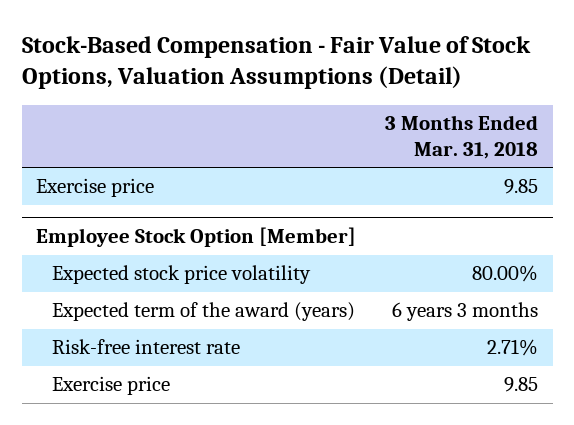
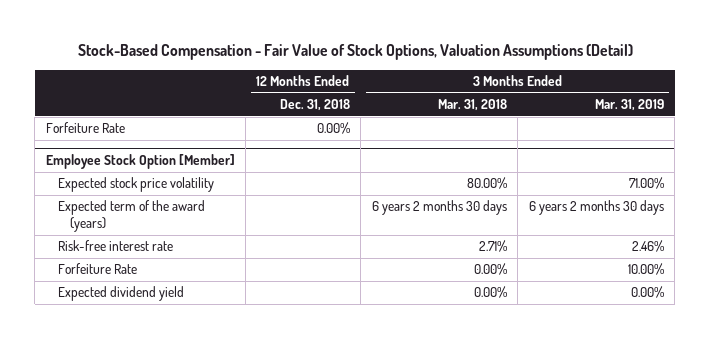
- | 3 Months Ended Mar. 31, 2018
+ | 12 Months Ended Dec. 31, 2018 | 3 Months Ended Mar. 31, 2018 | 3 Months Ended Mar. 31, 2019
- Exercise price | 9.85
+ Forfeiture Rate | 0.00% | |
@ Employee Stock Option [Member]
- Expected term of the award (years) | 6 years 3 months
+ Expected term of the award (years) | | 6 years 2 months 30 days | 6 years 2 months 30 days
- Exercise price | 9.85
+ Forfeiture Rate | | 0.00% | 10.00%
+ Expected dividend yield | | 0.00% | 0.00%

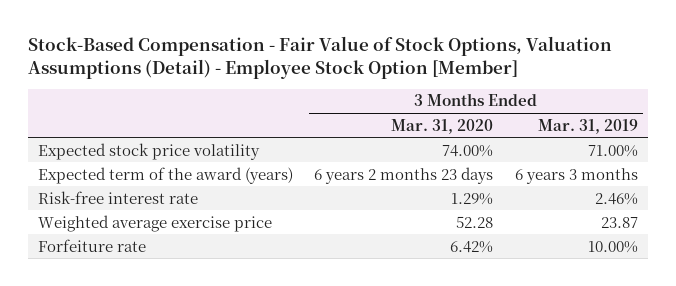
- Stock-Based Compensation - Fair Value of Stock Options, Valuation Assumptions (Detail)
+ Stock-Based Compensation - Fair Value of Stock Options, Valuation Assumptions (Detail) - Employee Stock Option [Member]
- | 12 Months Ended Dec. 31, 2018 | 3 Months Ended Mar. 31, 2018 | 3 Months Ended Mar. 31, 2019
+ | 3 Months Ended Mar. 31, 2020 | 3 Months Ended Mar. 31, 2019
- Forfeiture Rate | 0.00% | |
- Employee Stock Option [Member]
- Expected term of the award (years) | | 6 years 2 months 30 days | 6 years 2 months 30 days
+ Expected term of the award (years) | 6 years 2 months 23 days | 6 years 3 months
- Forfeiture Rate | | 0.00% | 10.00%
- Expected dividend yield | | 0.00% | 0.00%
+ Weighted average exercise price | 52.28 | 23.87
+ Forfeiture rate | 6.42% | 10.00%

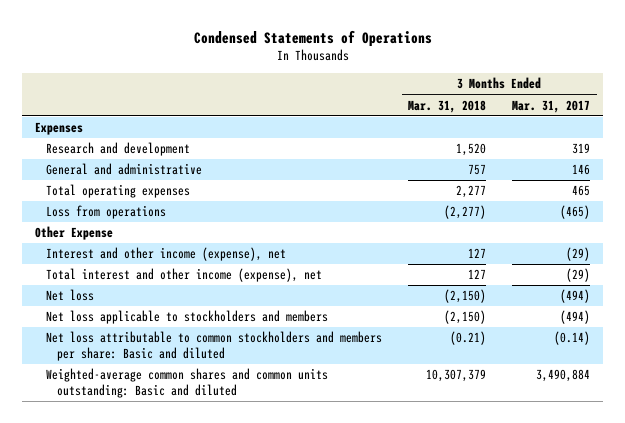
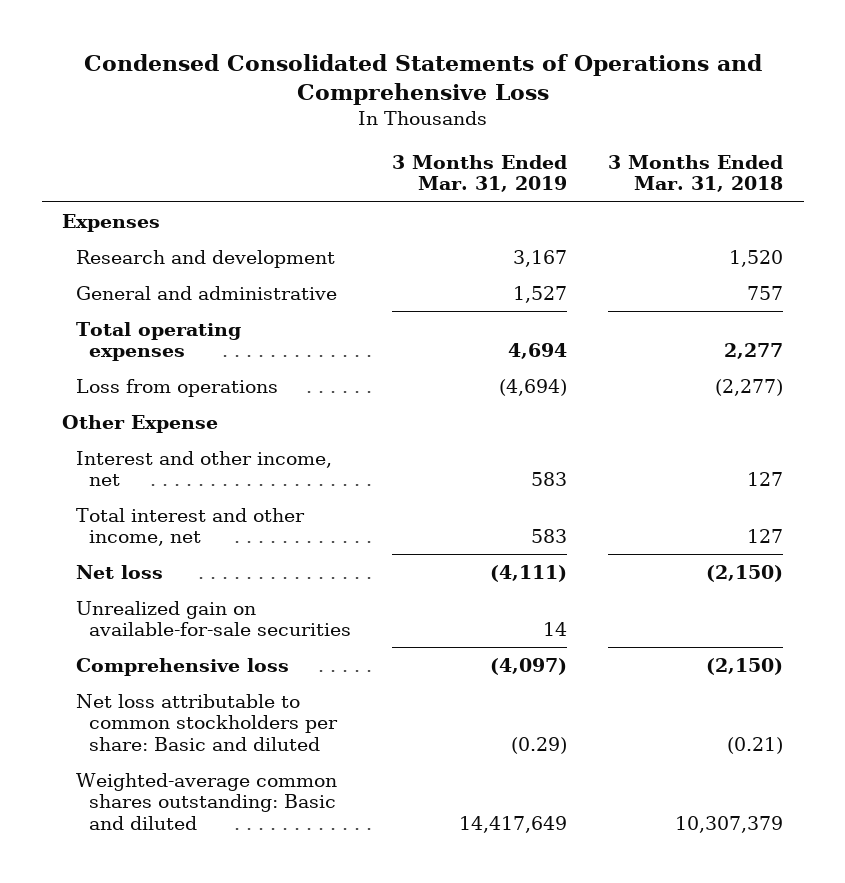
- Condensed Statements of Operations
+ Condensed Consolidated Statements of Operations and Comprehensive Loss
- | 3 Months Ended Mar. 31, 2018 | 3 Months Ended Mar. 31, 2017
+ | 3 Months Ended Mar. 31, 2019 | 3 Months Ended Mar. 31, 2018
- Interest and other income (expense), net | 127 | (29)
- Total interest and other income (expense), net | 127 | (29)
+ Interest and other income, net | 583 | 127
+ Total interest and other income, net | 583 | 127
- Net loss applicable to stockholders and members | (2,150) | (494)
- Net loss attributable to common stockholders and members per share: Basic and diluted | (0.21) | (0.14)
- Weighted-average common shares and common units outstanding: Basic and diluted | 10,307,379 | 3,490,884
+ Unrealized gain on available-for-sale securities | 14 |
+ Comprehensive loss | (4,097) | (2,150)
+ Net loss attributable to common stockholders per share: Basic and diluted | (0.29) | (0.21)
+ Weighted-average common shares outstanding: Basic and diluted | 14,417,649 | 10,307,379

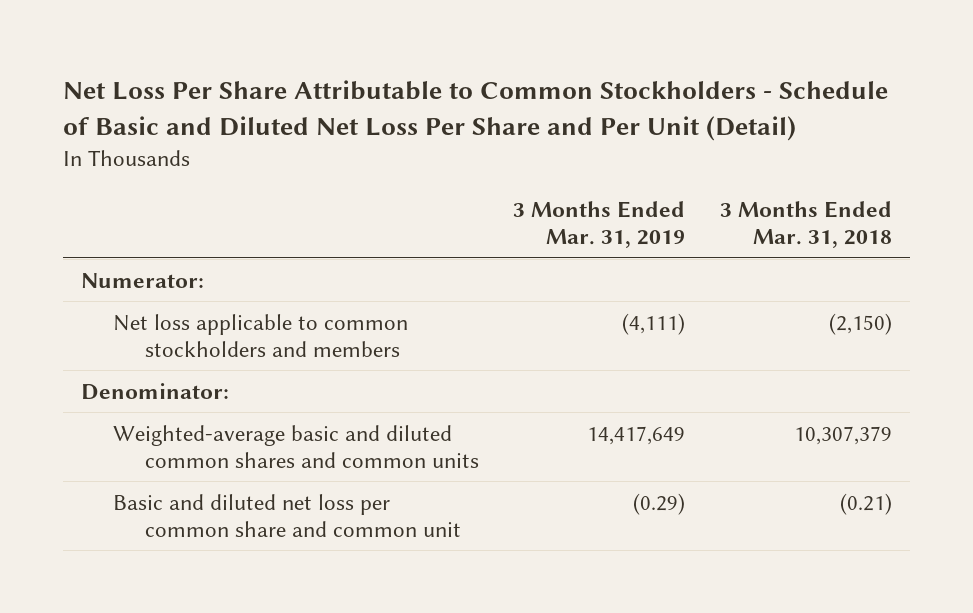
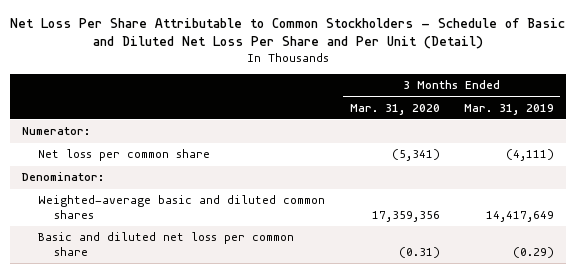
- | 3 Months Ended Mar. 31, 2019 | 3 Months Ended Mar. 31, 2018
+ | 3 Months Ended Mar. 31, 2020 | 3 Months Ended Mar. 31, 2019
- Net loss applicable to common stockholders and members | (4,111) | (2,150)
+ Net loss per common share | (5,341) | (4,111)
- Weighted-average basic and diluted common shares and common units | 14,417,649 | 10,307,379
- Basic and diluted net loss per common share and common unit | (0.29) | (0.21)
+ Weighted-average basic and diluted common shares | 17,359,356 | 14,417,649
+ Basic and diluted net loss per common share | (0.31) | (0.29)

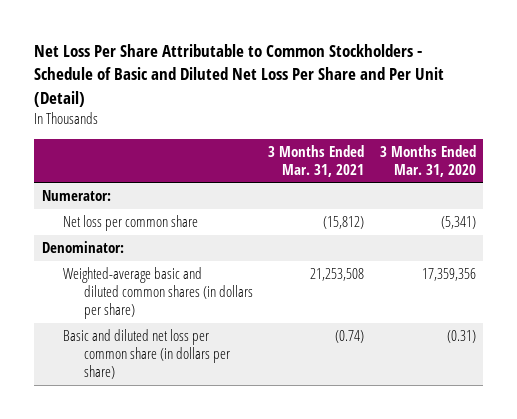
- | 3 Months Ended Mar. 31, 2020 | 3 Months Ended Mar. 31, 2019
+ | 3 Months Ended Mar. 31, 2021 | 3 Months Ended Mar. 31, 2020
- Weighted-average basic and diluted common shares | 17,359,356 | 14,417,649
- Basic and diluted net loss per common share | (0.31) | (0.29)
+ Weighted-average basic and diluted common shares (in dollars per share) | 21,253,508 | 17,359,356
+ Basic and diluted net loss per common share (in dollars per share) | (0.74) | (0.31)

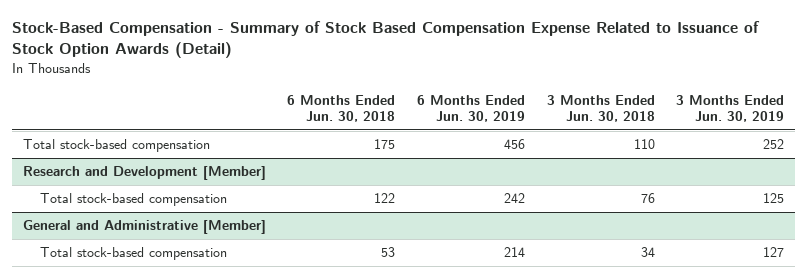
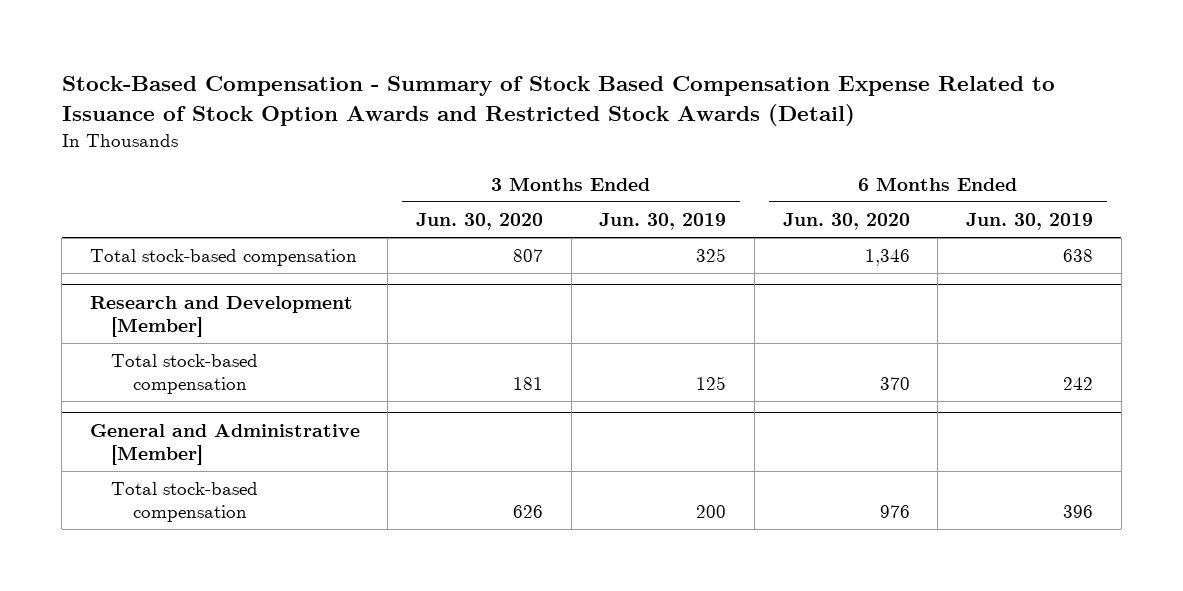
- Stock-Based Compensation - Summary of Stock Based Compensation Expense Related to Issuance of Stock Option Awards (Detail)
+ Stock-Based Compensation - Summary of Stock Based Compensation Expense Related to Issuance of Stock Option Awards and Restricted Stock Awards (Detail)
- | 6 Months Ended Jun. 30, 2018 | 6 Months Ended Jun. 30, 2019 | 3 Months Ended Jun. 30, 2018 | 3 Months Ended Jun. 30, 2019
+ | 3 Months Ended Jun. 30, 2020 | 3 Months Ended Jun. 30, 2019 | 6 Months Ended Jun. 30, 2020 | 6 Months Ended Jun. 30, 2019
- Total stock-based compensation | 175 | 456 | 110 | 252
+ Total stock-based compensation | 807 | 325 | 1,346 | 638
@ General and Administrative [Member]
- Total stock-based compensation | 53 | 214 | 34 | 127
+ Total stock-based compensation | 626 | 200 | 976 | 396

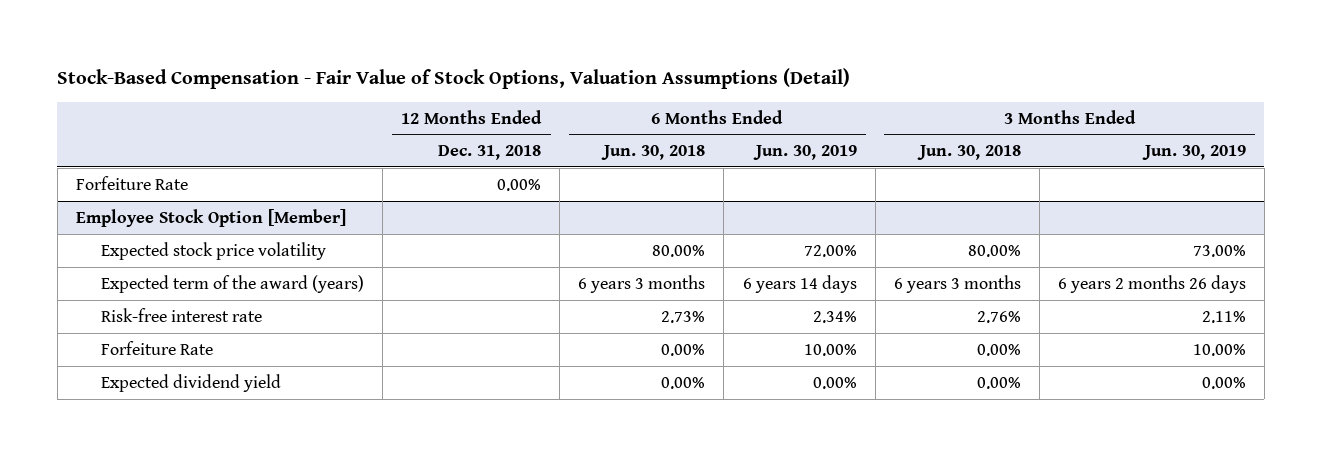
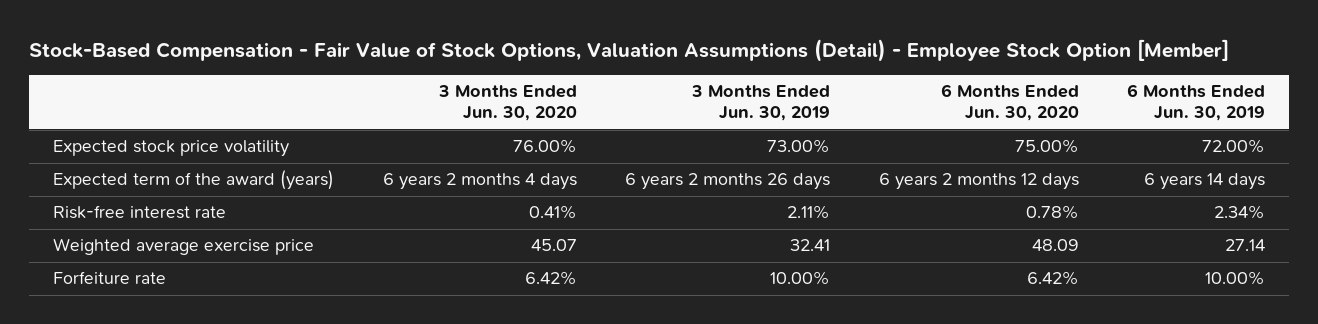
- Stock-Based Compensation - Fair Value of Stock Options, Valuation Assumptions (Detail)
+ Stock-Based Compensation - Fair Value of Stock Options, Valuation Assumptions (Detail) - Employee Stock Option [Member]
- | 12 Months Ended Dec. 31, 2018 | 6 Months Ended Jun. 30, 2018 | 6 Months Ended Jun. 30, 2019 | 3 Months Ended Jun. 30, 2018 | 3 Months Ended Jun. 30, 2019
+ | 3 Months Ended Jun. 30, 2020 | 3 Months Ended Jun. 30, 2019 | 6 Months Ended Jun. 30, 2020 | 6 Months Ended Jun. 30, 2019
- Forfeiture Rate | 0.00% | | | |
- Employee Stock Option [Member]
- Forfeiture Rate | | 0.00% | 10.00% | 0.00% | 10.00%
- Expected dividend yield | | 0.00% | 0.00% | 0.00% | 0.00%
+ Weighted average exercise price | 45.07 | 32.41 | 48.09 | 27.14
+ Forfeiture rate | 6.42% | 10.00% | 6.42% | 10.00%

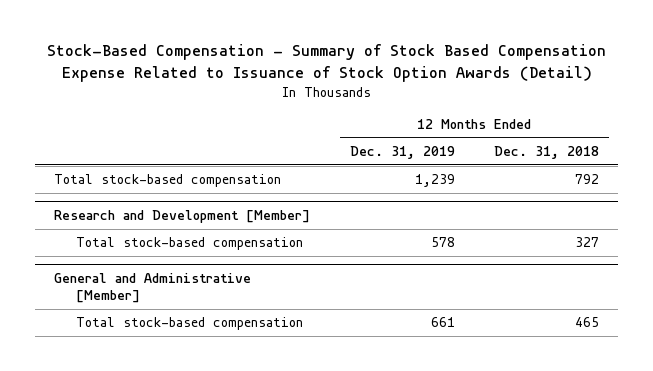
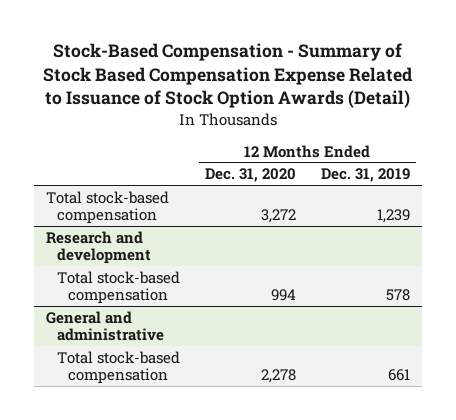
- | 12 Months Ended Dec. 31, 2019 | 12 Months Ended Dec. 31, 2018
+ | 12 Months Ended Dec. 31, 2020 | 12 Months Ended Dec. 31, 2019
- Research and Development [Member]
+ Research and development
- General and Administrative [Member]
+ General and administrative

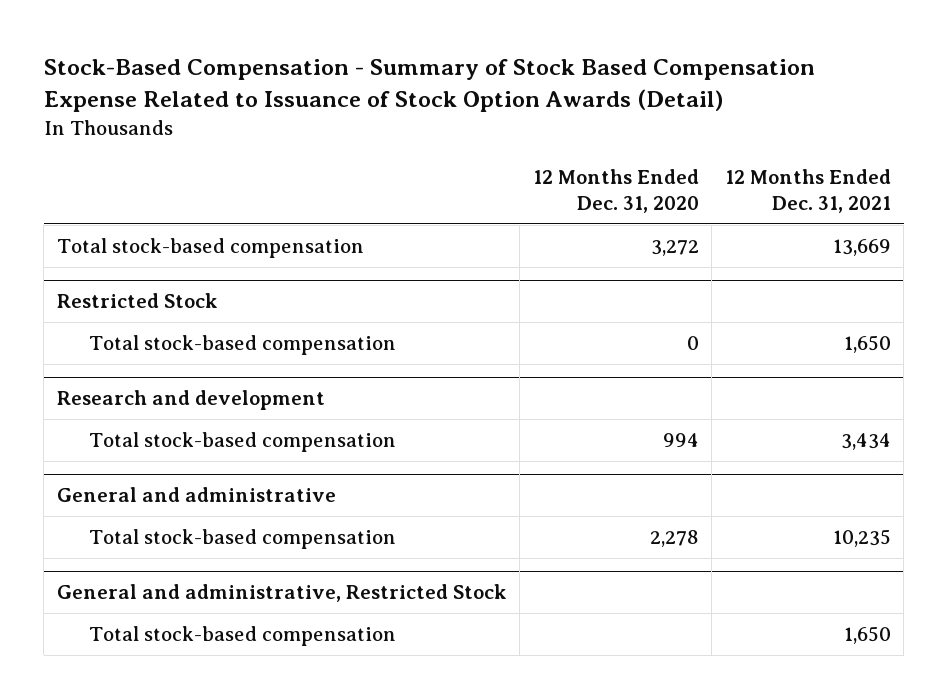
- | 12 Months Ended Dec. 31, 2020 | 12 Months Ended Dec. 31, 2019
+ | 12 Months Ended Dec. 31, 2020 | 12 Months Ended Dec. 31, 2021
+ Restricted Stock
+ Total stock-based compensation | 0 | 1,650
+ General and administrative, Restricted Stock
+ Total stock-based compensation | | 1,650

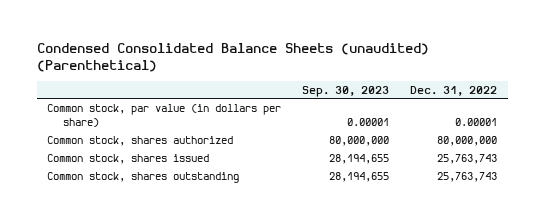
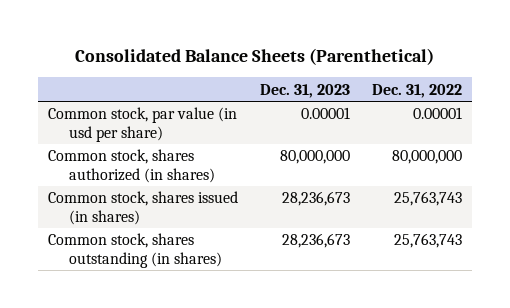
- Condensed Consolidated Balance Sheets (unaudited) (Parenthetical)
+ Consolidated Balance Sheets (Parenthetical)
- | Sep. 30, 2023 | Dec. 31, 2022
+ | Dec. 31, 2023 | Dec. 31, 2022
- Common stock, par value (in dollars per share) | 0.00001 | 0.00001
- Common stock, shares authorized | 80,000,000 | 80,000,000
- Common stock, shares issued | 28,194,655 | 25,763,743
- Common stock, shares outstanding | 28,194,655 | 25,763,743
+ Common stock, par value (in usd per share) | 0.00001 | 0.00001
+ Common stock, shares authorized (in shares) | 80,000,000 | 80,000,000
+ Common stock, shares issued (in shares) | 28,236,673 | 25,763,743
+ Common stock, shares outstanding (in shares) | 28,236,673 | 25,763,743

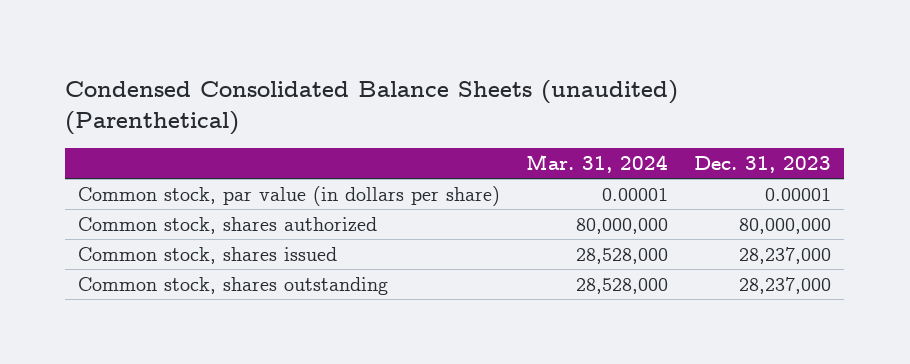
- Consolidated Balance Sheets (Parenthetical)
+ Condensed Consolidated Balance Sheets (unaudited) (Parenthetical)
- | Dec. 31, 2023 | Dec. 31, 2022
+ | Mar. 31, 2024 | Dec. 31, 2023
- Common stock, par value (in usd per share) | 0.00001 | 0.00001
- Common stock, shares authorized (in shares) | 80,000,000 | 80,000,000
- Common stock, shares issued (in shares) | 28,236,673 | 25,763,743
- Common stock, shares outstanding (in shares) | 28,236,673 | 25,763,743
+ Common stock, par value (in dollars per share) | 0.00001 | 0.00001
+ Common stock, shares authorized | 80,000,000 | 80,000,000
+ Common stock, shares issued | 28,528,000 | 28,237,000
+ Common stock, shares outstanding | 28,528,000 | 28,237,000

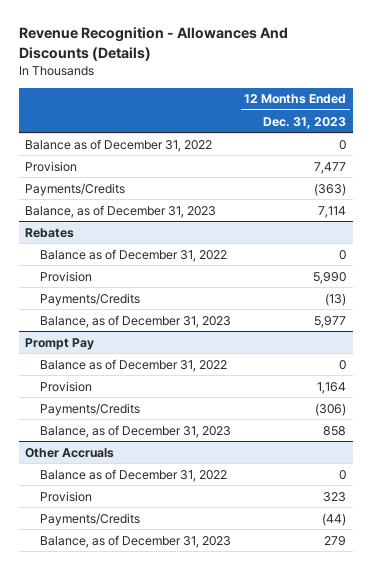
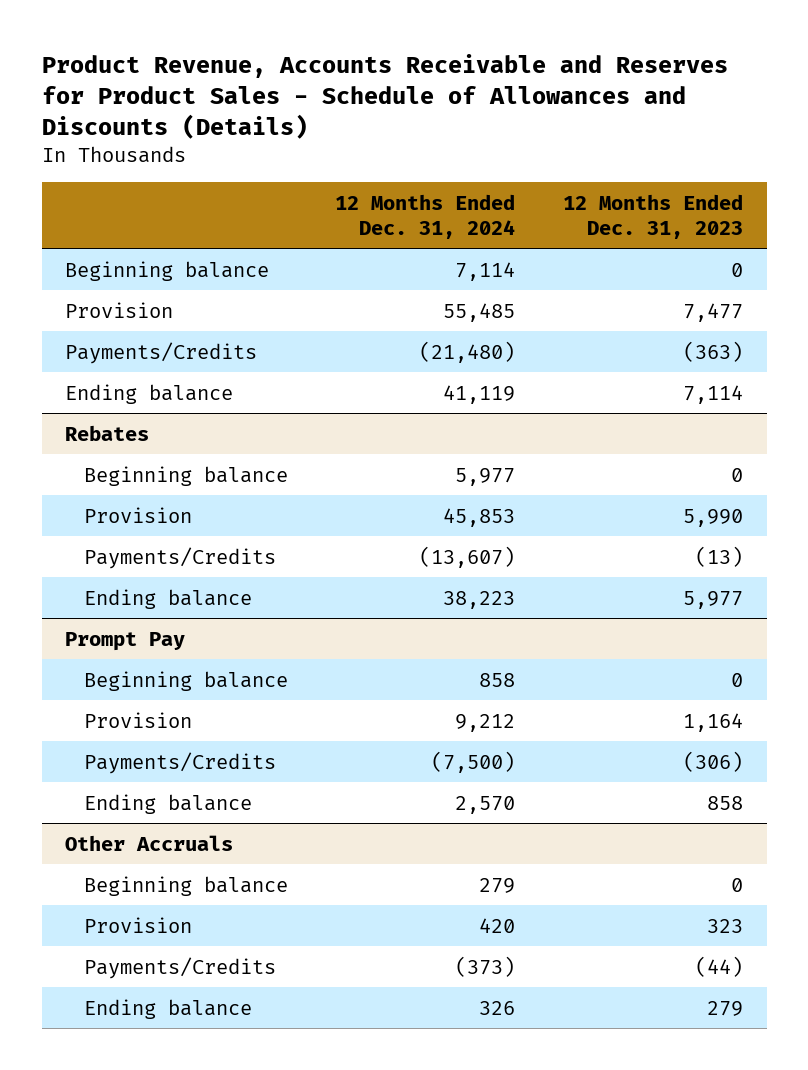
- Revenue Recognition - Allowances And Discounts (Details)
+ Product Revenue, Accounts Receivable and Reserves for Product Sales - Schedule of Allowances and Discounts (Details)
- | 12 Months Ended Dec. 31, 2023
+ | 12 Months Ended Dec. 31, 2024 | 12 Months Ended Dec. 31, 2023
- Balance as of December 31, 2022 | 0
+ Beginning balance | 7,114 | 0
- Balance, as of December 31, 2023 | 7,114
+ Ending balance | 41,119 | 7,114
@ Rebates
- Balance as of December 31, 2022 | 0
+ Beginning balance | 5,977 | 0
- Balance, as of December 31, 2023 | 5,977
+ Ending balance | 38,223 | 5,977
@ Prompt Pay
- Balance as of December 31, 2022 | 0
+ Beginning balance | 858 | 0
- Balance, as of December 31, 2023 | 858
+ Ending balance | 2,570 | 858
@ Other Accruals
- Balance as of December 31, 2022 | 0
+ Beginning balance | 279 | 0
- Balance, as of December 31, 2023 | 279
+ Ending balance | 326 | 279

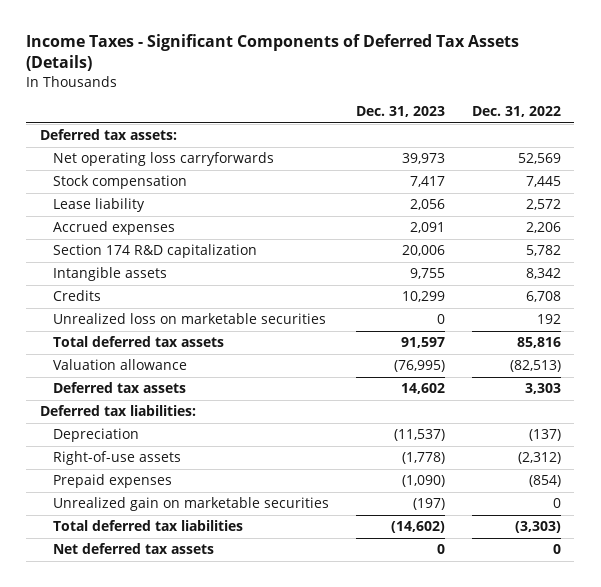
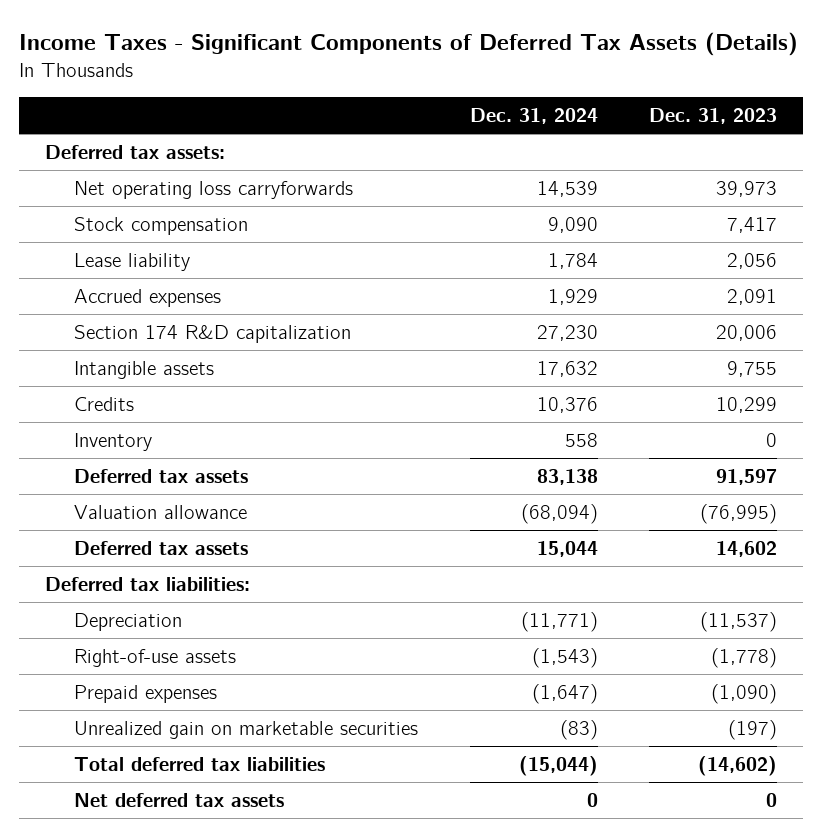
- | Dec. 31, 2023 | Dec. 31, 2022
+ | Dec. 31, 2024 | Dec. 31, 2023
- Unrealized loss on marketable securities | 0 | 192
- Total deferred tax assets | 91,597 | 85,816
+ Inventory | 558 | 0
+ Deferred tax assets | 83,138 | 91,597

